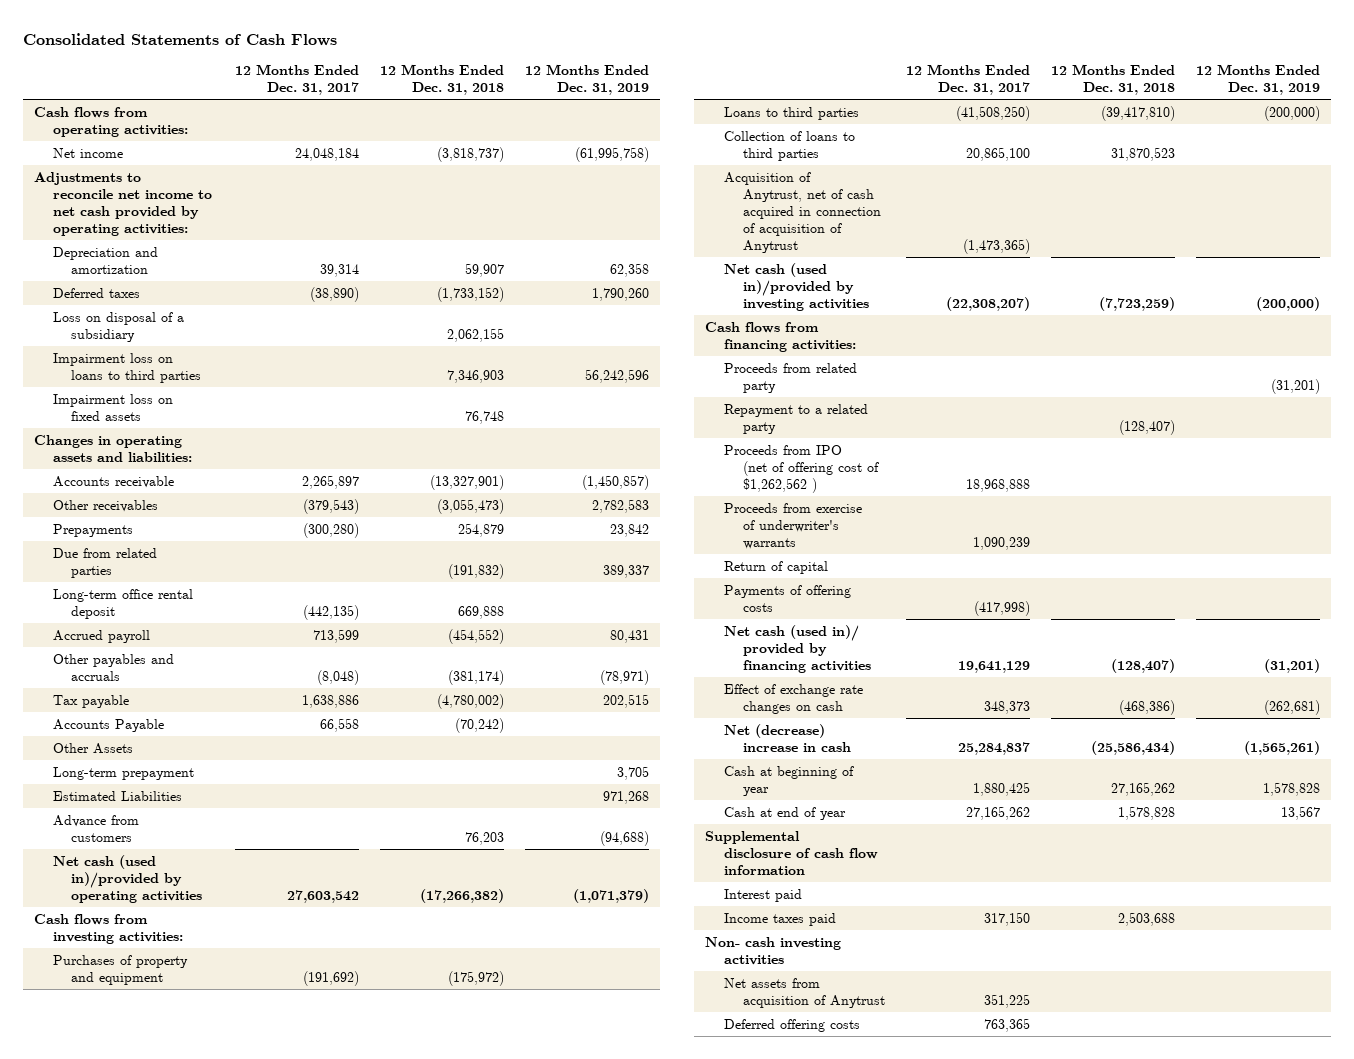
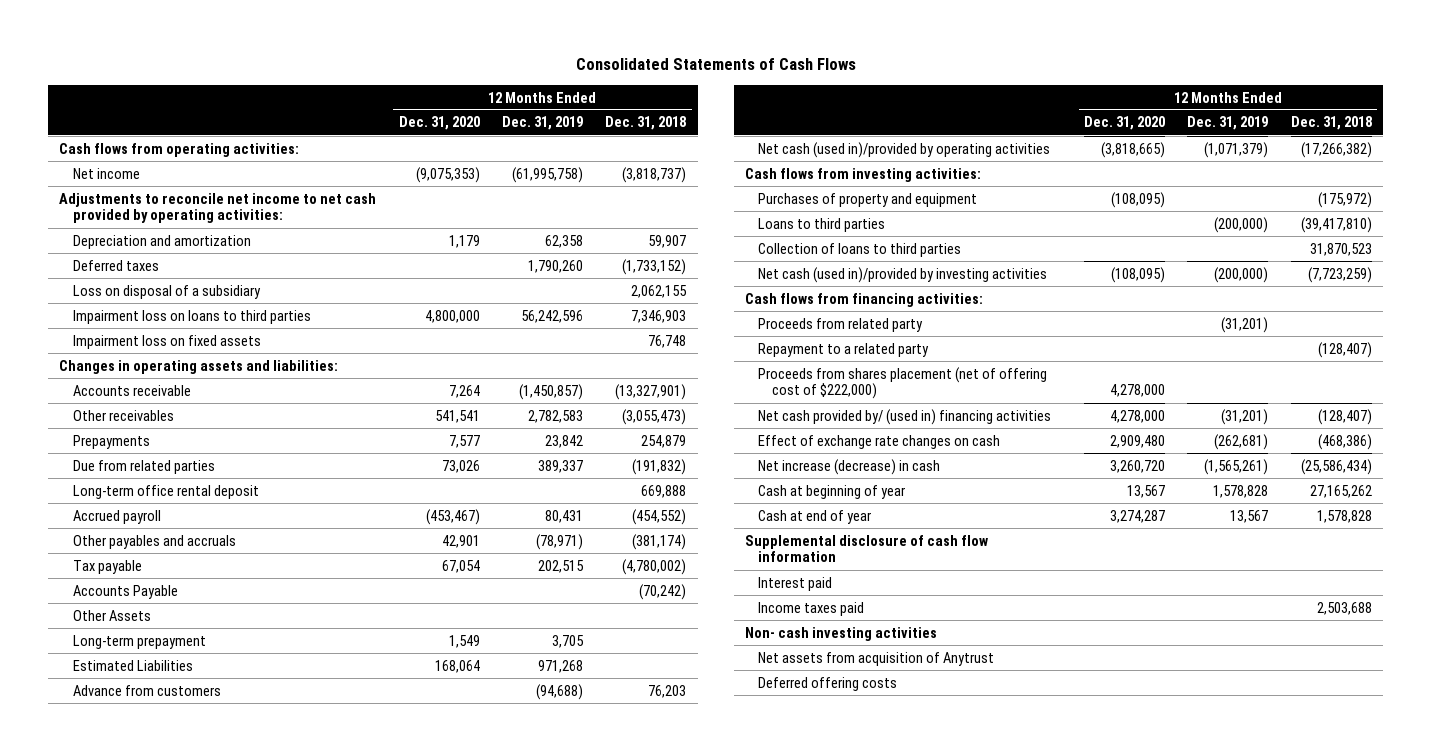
- | 12 Months Ended Dec. 31, 2017 | 12 Months Ended Dec. 31, 2018 | 12 Months Ended Dec. 31, 2019
+ | 12 Months Ended Dec. 31, 2020 | 12 Months Ended Dec. 31, 2019 | 12 Months Ended Dec. 31, 2018
- Acquisition of Anytrust, net of cash acquired in connection of acquisition of Anytrust | (1,473,365) | |
- Proceeds from IPO (net of offering cost of $1,262,562 ) | 18,968,888 | |
- Proceeds from exercise of underwriter's warrants | 1,090,239 | |
- Return of capital
- Payments of offering costs | (417,998) | |
- Net cash (used in)/ provided by financing activities | 19,641,129 | (128,407) | (31,201)
+ Proceeds from shares placement (net of offering cost of $222,000) | 4,278,000 | |
+ Net cash provided by/ (used in) financing activities | 4,278,000 | (31,201) | (128,407)
- Net (decrease) increase in cash | 25,284,837 | (25,586,434) | (1,565,261)
+ Net increase (decrease) in cash | 3,260,720 | (1,565,261) | (25,586,434)

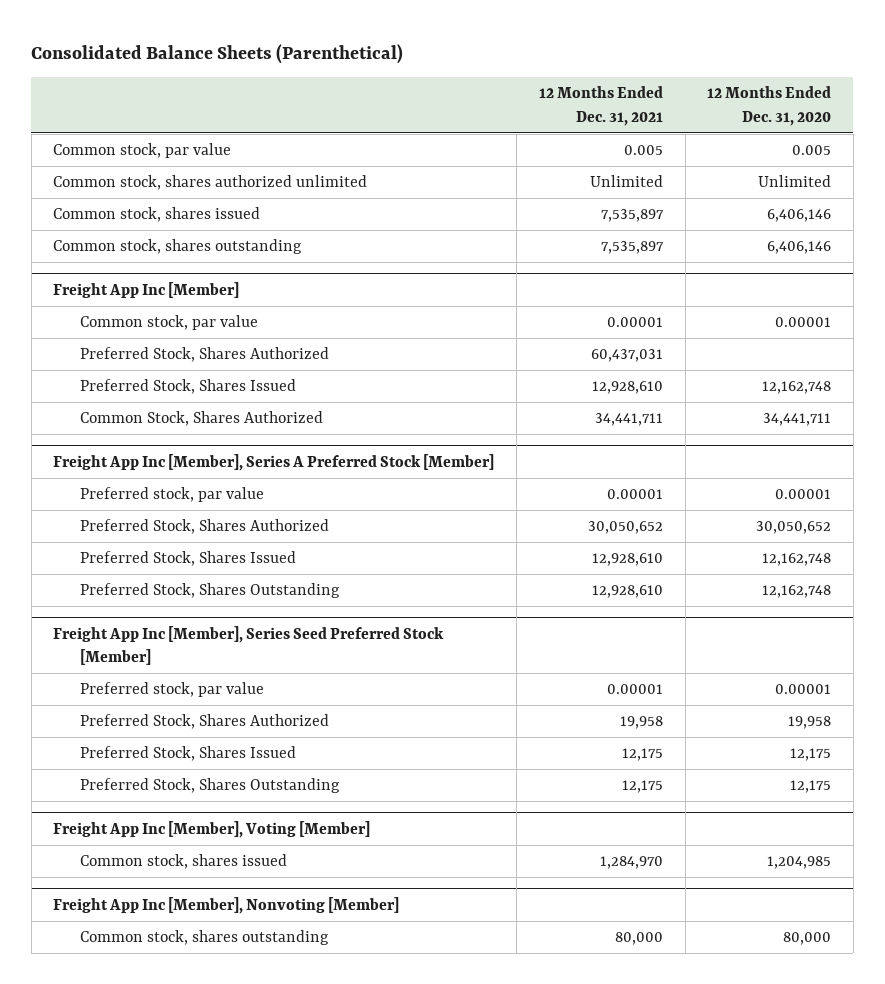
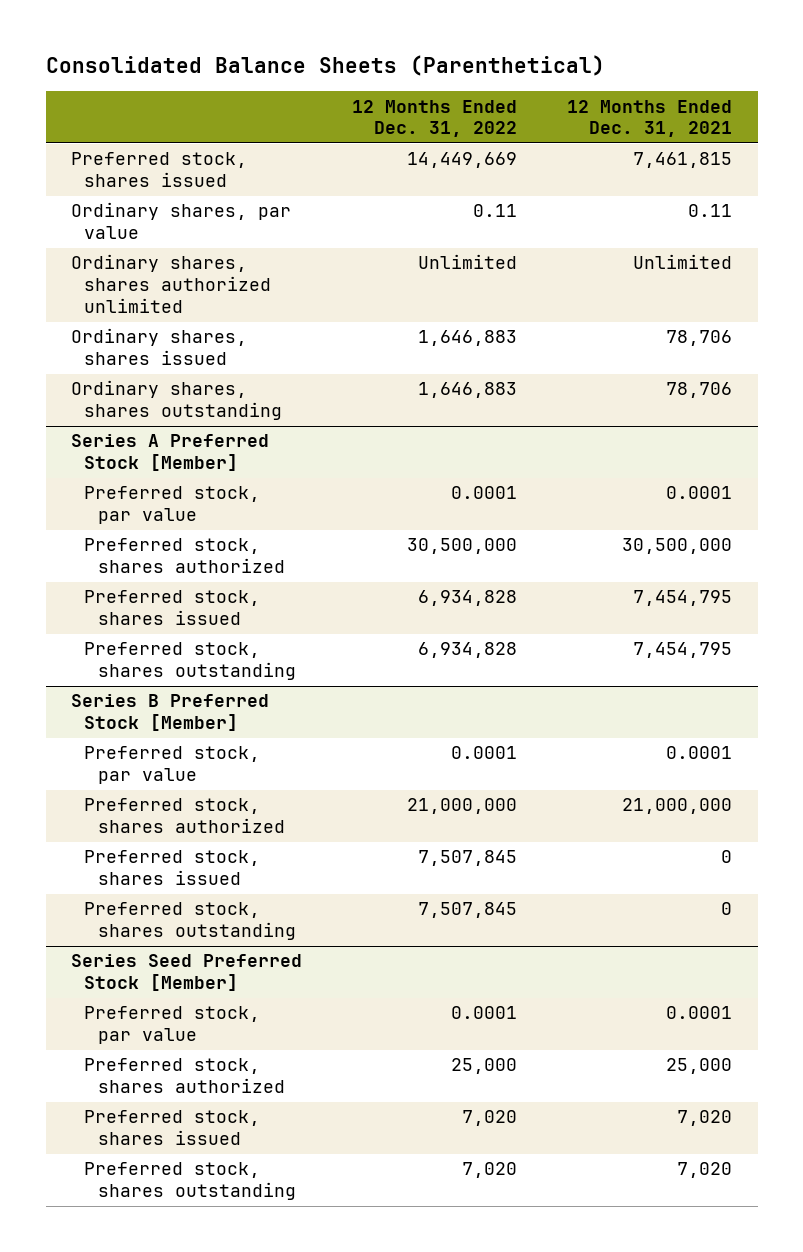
- | 12 Months Ended Dec. 31, 2021 | 12 Months Ended Dec. 31, 2020
+ | 12 Months Ended Dec. 31, 2022 | 12 Months Ended Dec. 31, 2021
- Common stock, par value | 0.005 | 0.005
- Common stock, shares authorized unlimited | Unlimited | Unlimited
- Common stock, shares issued | 7,535,897 | 6,406,146
- Common stock, shares outstanding | 7,535,897 | 6,406,146
- Freight App Inc [Member]
- Common stock, par value | 0.00001 | 0.00001
- Preferred Stock, Shares Authorized | 60,437,031 |
- Preferred Stock, Shares Issued | 12,928,610 | 12,162,748
- Common Stock, Shares Authorized | 34,441,711 | 34,441,711
- Freight App Inc [Member], Series A Preferred Stock [Member]
- Preferred stock, par value | 0.00001 | 0.00001
- Preferred Stock, Shares Authorized | 30,050,652 | 30,050,652
- Preferred Stock, Shares Issued | 12,928,610 | 12,162,748
- Preferred Stock, Shares Outstanding | 12,928,610 | 12,162,748
- Freight App Inc [Member], Series Seed Preferred Stock [Member]
- Preferred stock, par value | 0.00001 | 0.00001
- Preferred Stock, Shares Authorized | 19,958 | 19,958
- Preferred Stock, Shares Issued | 12,175 | 12,175
- Preferred Stock, Shares Outstanding | 12,175 | 12,175
- Freight App Inc [Member], Voting [Member]
- Common stock, shares issued | 1,284,970 | 1,204,985
- Freight App Inc [Member], Nonvoting [Member]
- Common stock, shares outstanding | 80,000 | 80,000
+ Preferred stock, shares issued | 14,449,669 | 7,461,815
+ Ordinary shares, par value | 0.11 | 0.11
+ Ordinary shares, shares authorized unlimited | Unlimited | Unlimited
+ Ordinary shares, shares issued | 1,646,883 | 78,706
+ Ordinary shares, shares outstanding | 1,646,883 | 78,706
+ Series A Preferred Stock [Member]
+ Preferred stock, par value | 0.0001 | 0.0001
+ Preferred stock, shares authorized | 30,500,000 | 30,500,000
+ Preferred stock, shares issued | 6,934,828 | 7,454,795
+ Preferred stock, shares outstanding | 6,934,828 | 7,454,795
+ Series B Preferred Stock [Member]
+ Preferred stock, par value | 0.0001 | 0.0001
+ Preferred stock, shares authorized | 21,000,000 | 21,000,000
+ Preferred stock, shares issued | 7,507,845 | 0
+ Preferred stock, shares outstanding | 7,507,845 | 0
+ Series Seed Preferred Stock [Member]
+ Preferred stock, par value | 0.0001 | 0.0001
+ Preferred stock, shares authorized | 25,000 | 25,000
+ Preferred stock, shares issued | 7,020 | 7,020
+ Preferred stock, shares outstanding | 7,020 | 7,020

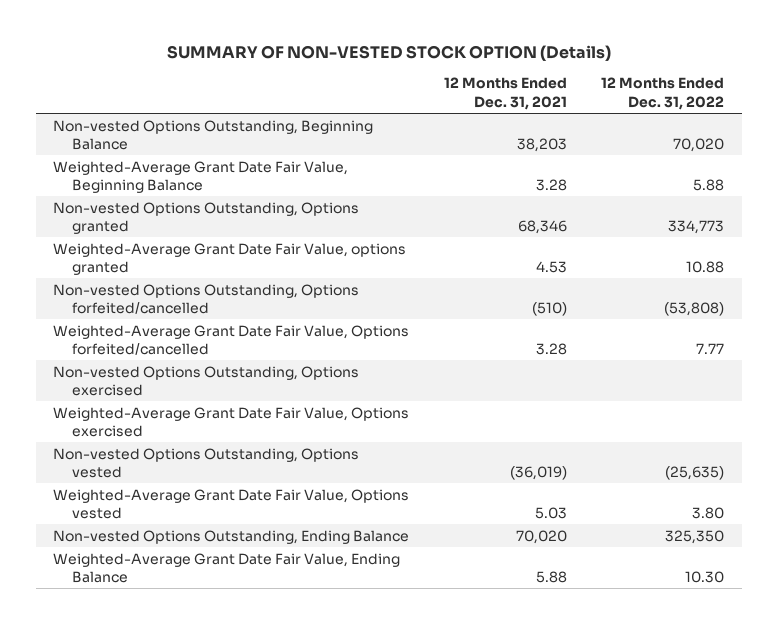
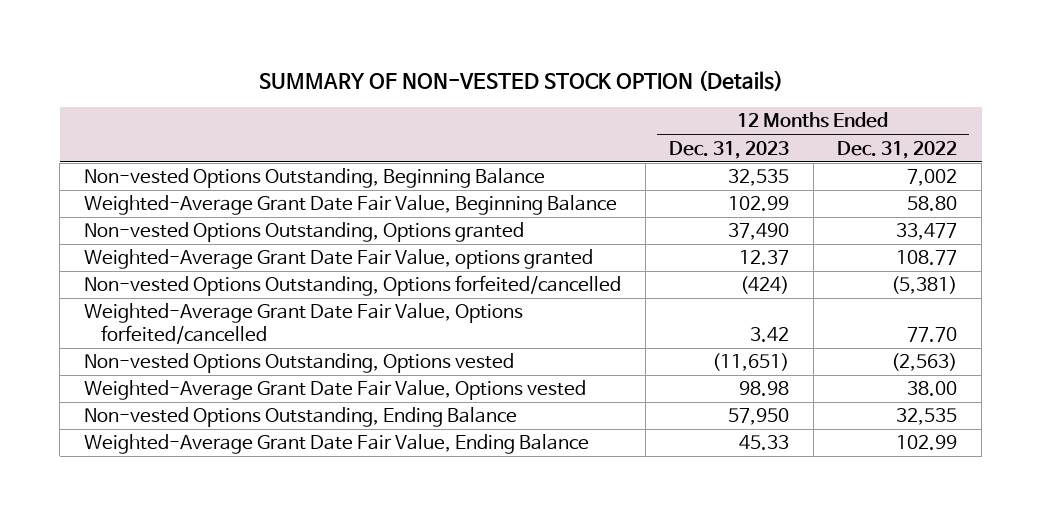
- | 12 Months Ended Dec. 31, 2021 | 12 Months Ended Dec. 31, 2022
+ | 12 Months Ended Dec. 31, 2023 | 12 Months Ended Dec. 31, 2022
- Non-vested Options Outstanding, Beginning Balance | 38,203 | 70,020
- Weighted-Average Grant Date Fair Value, Beginning Balance | 3.28 | 5.88
- Non-vested Options Outstanding, Options granted | 68,346 | 334,773
- Weighted-Average Grant Date Fair Value, options granted | 4.53 | 10.88
- Non-vested Options Outstanding, Options forfeited/cancelled | (510) | (53,808)
- Weighted-Average Grant Date Fair Value, Options forfeited/cancelled | 3.28 | 7.77
- Non-vested Options Outstanding, Options exercised
- Weighted-Average Grant Date Fair Value, Options exercised
- Non-vested Options Outstanding, Options vested | (36,019) | (25,635)
- Weighted-Average Grant Date Fair Value, Options vested | 5.03 | 3.80
- Non-vested Options Outstanding, Ending Balance | 70,020 | 325,350
- Weighted-Average Grant Date Fair Value, Ending Balance | 5.88 | 10.30
+ Non-vested Options Outstanding, Beginning Balance | 32,535 | 7,002
+ Weighted-Average Grant Date Fair Value, Beginning Balance | 102.99 | 58.80
+ Non-vested Options Outstanding, Options granted | 37,490 | 33,477
+ Weighted-Average Grant Date Fair Value, options granted | 12.37 | 108.77
+ Non-vested Options Outstanding, Options forfeited/cancelled | (424) | (5,381)
+ Weighted-Average Grant Date Fair Value, Options forfeited/cancelled | 3.42 | 77.70
+ Non-vested Options Outstanding, Options vested | (11,651) | (2,563)
+ Weighted-Average Grant Date Fair Value, Options vested | 98.98 | 38.00
+ Non-vested Options Outstanding, Ending Balance | 57,950 | 32,535
+ Weighted-Average Grant Date Fair Value, Ending Balance | 45.33 | 102.99

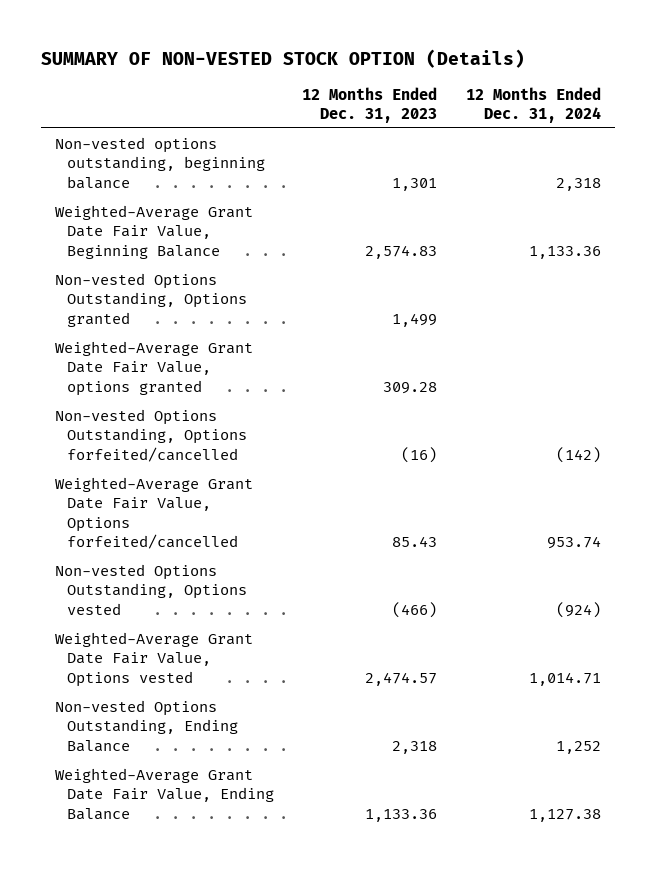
- | 12 Months Ended Dec. 31, 2023 | 12 Months Ended Dec. 31, 2022
+ | 12 Months Ended Dec. 31, 2023 | 12 Months Ended Dec. 31, 2024
- Non-vested Options Outstanding, Beginning Balance | 32,535 | 7,002
- Weighted-Average Grant Date Fair Value, Beginning Balance | 102.99 | 58.80
- Non-vested Options Outstanding, Options granted | 37,490 | 33,477
- Weighted-Average Grant Date Fair Value, options granted | 12.37 | 108.77
- Non-vested Options Outstanding, Options forfeited/cancelled | (424) | (5,381)
- Weighted-Average Grant Date Fair Value, Options forfeited/cancelled | 3.42 | 77.70
- Non-vested Options Outstanding, Options vested | (11,651) | (2,563)
- Weighted-Average Grant Date Fair Value, Options vested | 98.98 | 38.00
- Non-vested Options Outstanding, Ending Balance | 57,950 | 32,535
- Weighted-Average Grant Date Fair Value, Ending Balance | 45.33 | 102.99
+ Non-vested options outstanding, beginning balance | 1,301 | 2,318
+ Weighted-Average Grant Date Fair Value, Beginning Balance | 2,574.83 | 1,133.36
+ Non-vested Options Outstanding, Options granted | 1,499 |
+ Weighted-Average Grant Date Fair Value, options granted | 309.28 |
+ Non-vested Options Outstanding, Options forfeited/cancelled | (16) | (142)
+ Weighted-Average Grant Date Fair Value, Options forfeited/cancelled | 85.43 | 953.74
+ Non-vested Options Outstanding, Options vested | (466) | (924)
+ Weighted-Average Grant Date Fair Value, Options vested | 2,474.57 | 1,014.71
+ Non-vested Options Outstanding, Ending Balance | 2,318 | 1,252
+ Weighted-Average Grant Date Fair Value, Ending Balance | 1,133.36 | 1,127.38

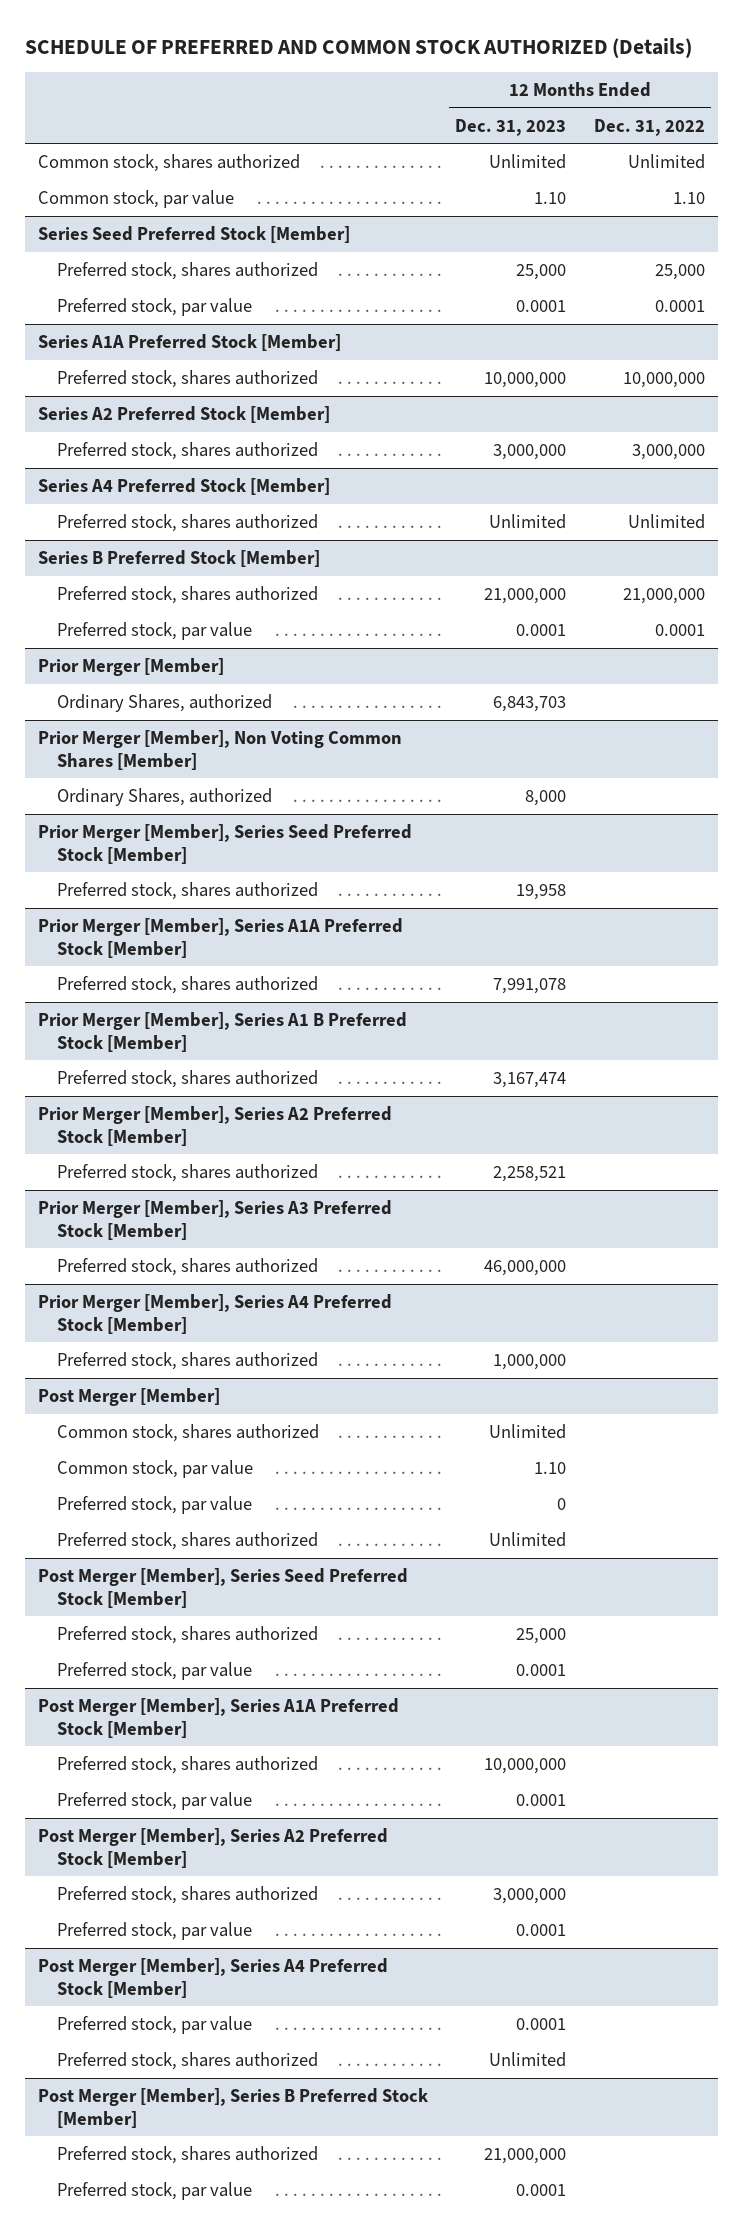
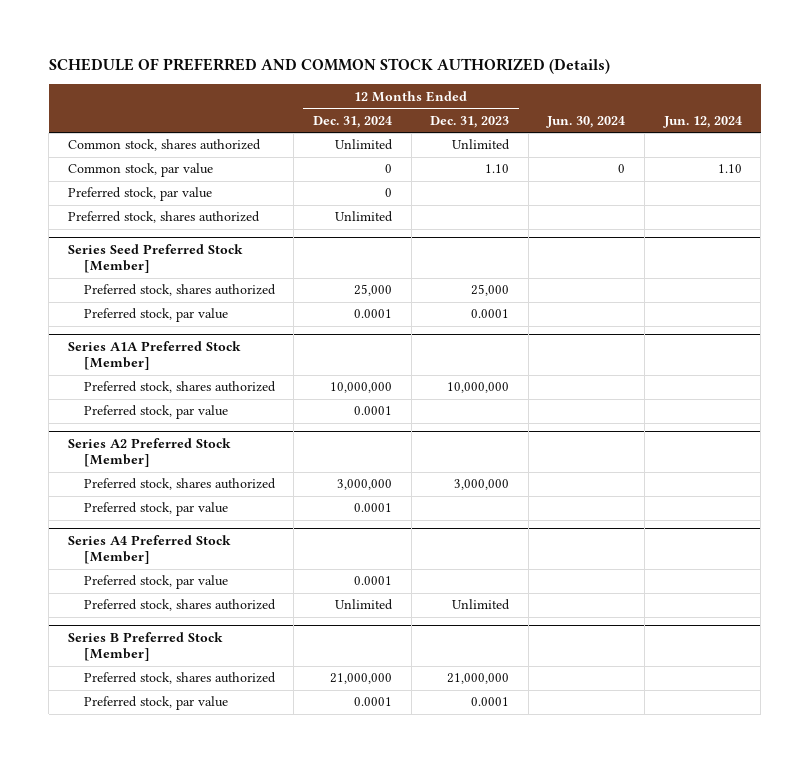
- | 12 Months Ended Dec. 31, 2023 | 12 Months Ended Dec. 31, 2022
+ | 12 Months Ended Dec. 31, 2024 | 12 Months Ended Dec. 31, 2023 | Jun. 30, 2024 | Jun. 12, 2024
+ Preferred stock, par value | 0 | | |
+ Preferred stock, shares authorized | Unlimited | | |
@ Series A1A Preferred Stock [Member]
+ Preferred stock, par value | 0.0001 | | |
@ Series A2 Preferred Stock [Member]
+ Preferred stock, par value | 0.0001 | | |
@ Series A4 Preferred Stock [Member]
+ Preferred stock, par value | 0.0001 | | |
- Prior Merger [Member]
- Ordinary Shares, authorized | 6,843,703 |
- Prior Merger [Member], Non Voting Common Shares [Member]
- Ordinary Shares, authorized | 8,000 |
- Prior Merger [Member], Series Seed Preferred Stock [Member]
- Preferred stock, shares authorized | 19,958 |
- Prior Merger [Member], Series A1A Preferred Stock [Member]
- Preferred stock, shares authorized | 7,991,078 |
- Prior Merger [Member], Series A1 B Preferred Stock [Member]
- Preferred stock, shares authorized | 3,167,474 |
- Prior Merger [Member], Series A2 Preferred Stock [Member]
- Preferred stock, shares authorized | 2,258,521 |
- Prior Merger [Member], Series A3 Preferred Stock [Member]
- Preferred stock, shares authorized | 46,000,000 |
- Prior Merger [Member], Series A4 Preferred Stock [Member]
- Preferred stock, shares authorized | 1,000,000 |
- Post Merger [Member]
- Common stock, shares authorized | Unlimited |
- Common stock, par value | 1.10 |
- Preferred stock, par value | 0 |
- Preferred stock, shares authorized | Unlimited |
- Post Merger [Member], Series Seed Preferred Stock [Member]
- Preferred stock, shares authorized | 25,000 |
- Preferred stock, par value | 0.0001 |
- Post Merger [Member], Series A1A Preferred Stock [Member]
- Preferred stock, shares authorized | 10,000,000 |
- Preferred stock, par value | 0.0001 |
- Post Merger [Member], Series A2 Preferred Stock [Member]
- Preferred stock, shares authorized | 3,000,000 |
- Preferred stock, par value | 0.0001 |
- Post Merger [Member], Series A4 Preferred Stock [Member]
- Preferred stock, par value | 0.0001 |
- Preferred stock, shares authorized | Unlimited |
- Post Merger [Member], Series B Preferred Stock [Member]
- Preferred stock, shares authorized | 21,000,000 |
- Preferred stock, par value | 0.0001 |

